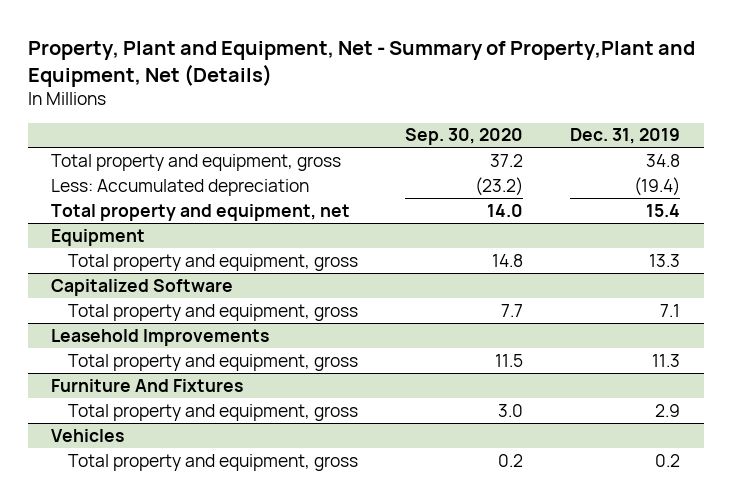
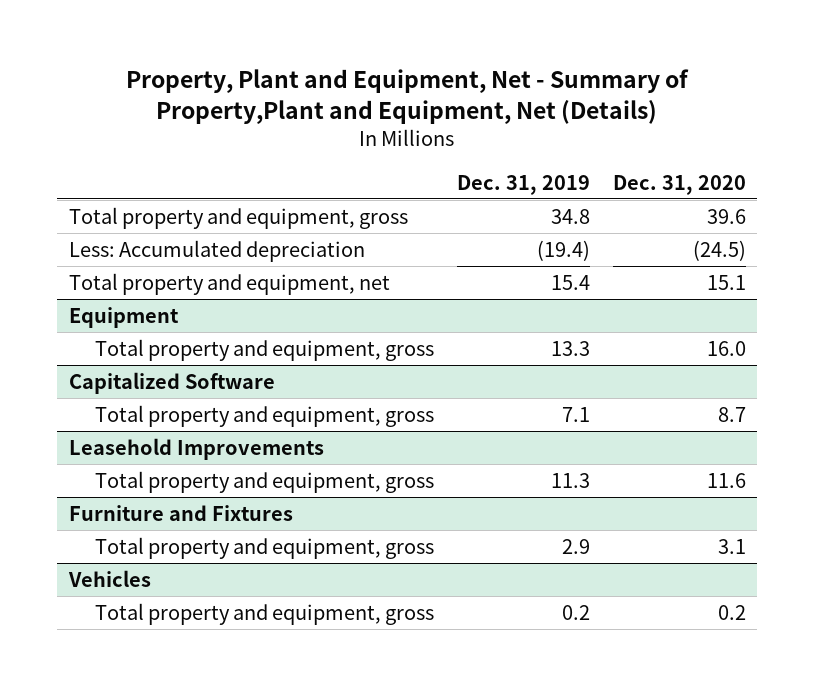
- | Sep. 30, 2020 | Dec. 31, 2019
+ | Dec. 31, 2019 | Dec. 31, 2020
- Furniture And Fixtures
+ Furniture and Fixtures

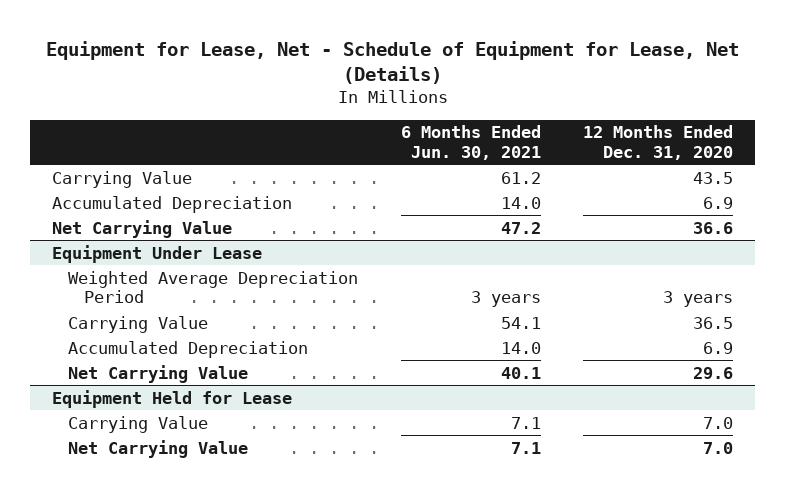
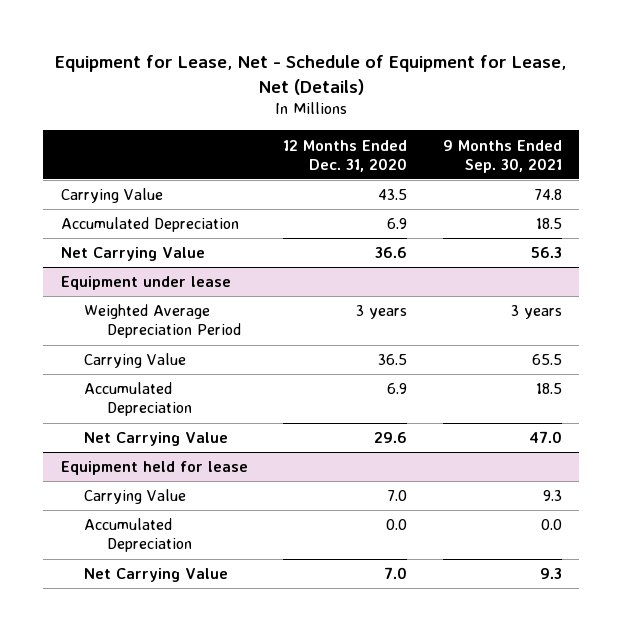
- | 6 Months Ended Jun. 30, 2021 | 12 Months Ended Dec. 31, 2020
+ | 12 Months Ended Dec. 31, 2020 | 9 Months Ended Sep. 30, 2021
- Equipment Under Lease
+ Equipment under lease
- Equipment Held for Lease
+ Equipment held for lease
+ Accumulated Depreciation | 0.0 | 0.0

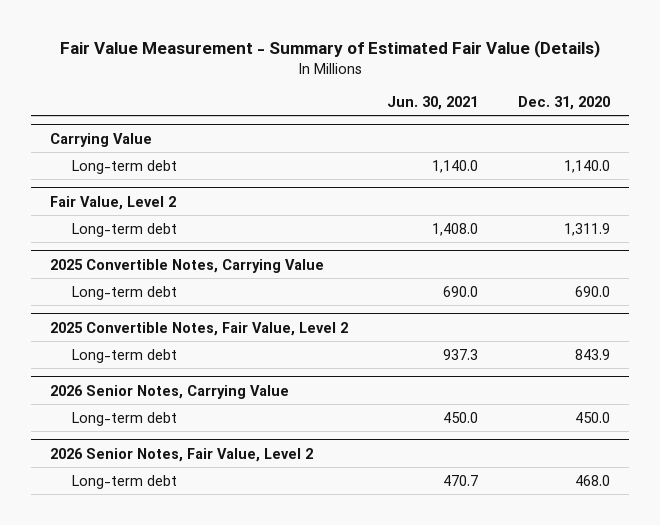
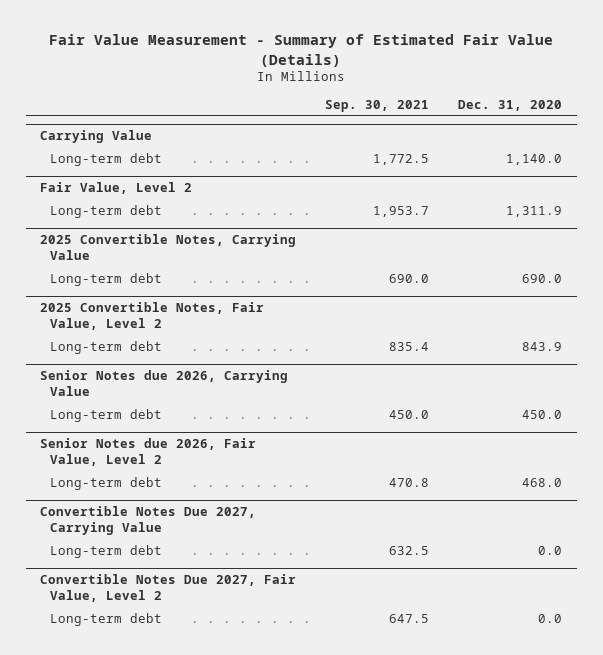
- | Jun. 30, 2021 | Dec. 31, 2020
+ | Sep. 30, 2021 | Dec. 31, 2020
- 2026 Senior Notes, Carrying Value
+ Senior Notes due 2026, Carrying Value
- 2026 Senior Notes, Fair Value, Level 2
+ Senior Notes due 2026, Fair Value, Level 2
+ Convertible Notes Due 2027, Carrying Value
+ Long-term debt | 632.5 | 0.0
+ Convertible Notes Due 2027, Fair Value, Level 2
+ Long-term debt | 647.5 | 0.0

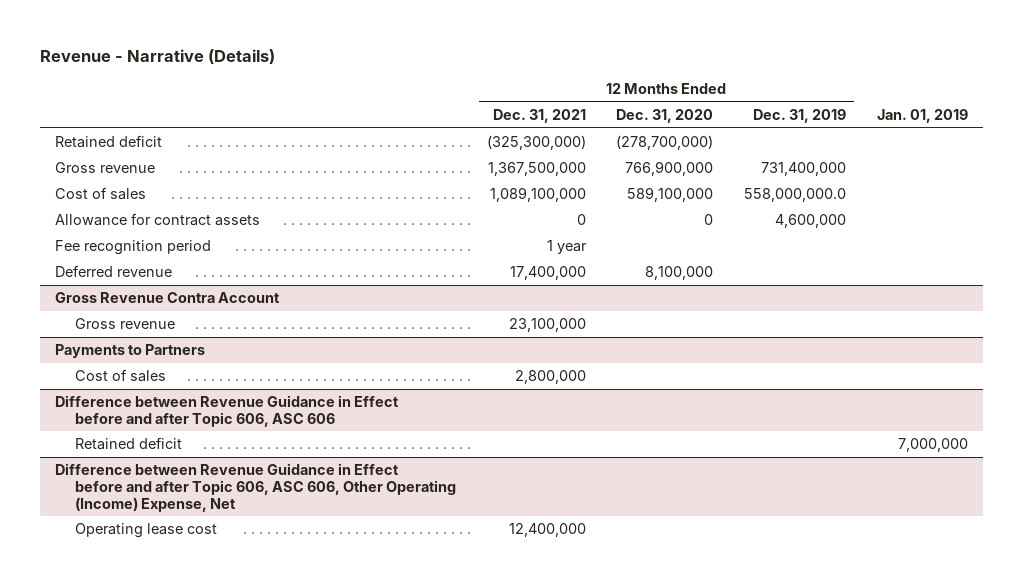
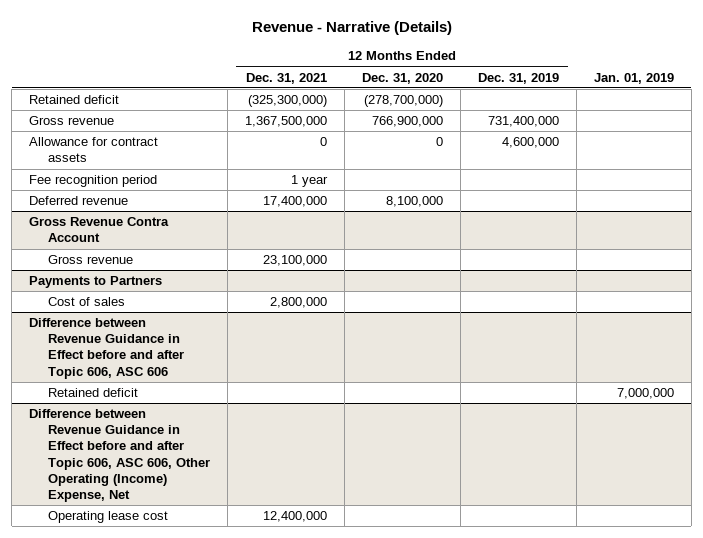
- Cost of sales | 1,089,100,000 | 589,100,000 | 558,000,000.0 |

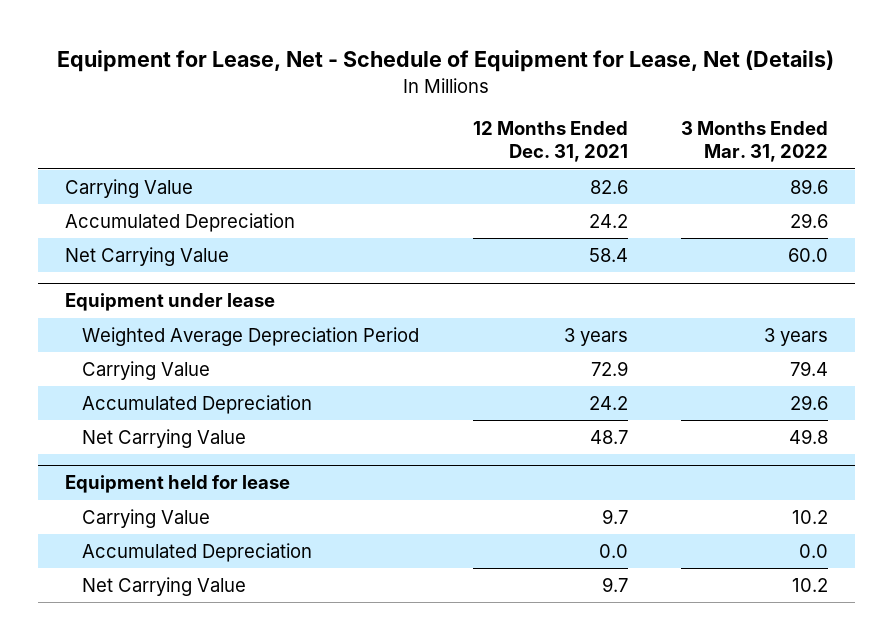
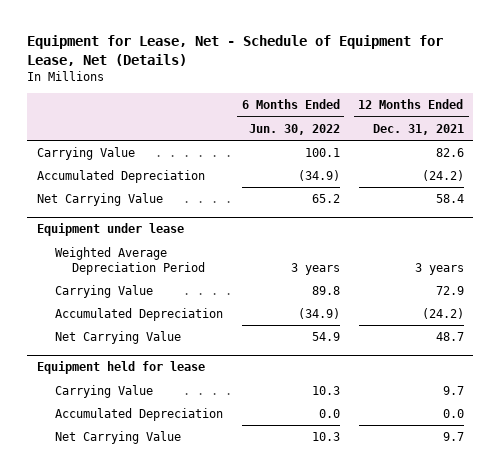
- | 12 Months Ended Dec. 31, 2021 | 3 Months Ended Mar. 31, 2022
+ | 6 Months Ended Jun. 30, 2022 | 12 Months Ended Dec. 31, 2021
- Accumulated Depreciation | 24.2 | 29.6
+ Accumulated Depreciation | (34.9) | (24.2)
@ Equipment under lease
- Accumulated Depreciation | 24.2 | 29.6
+ Accumulated Depreciation | (34.9) | (24.2)

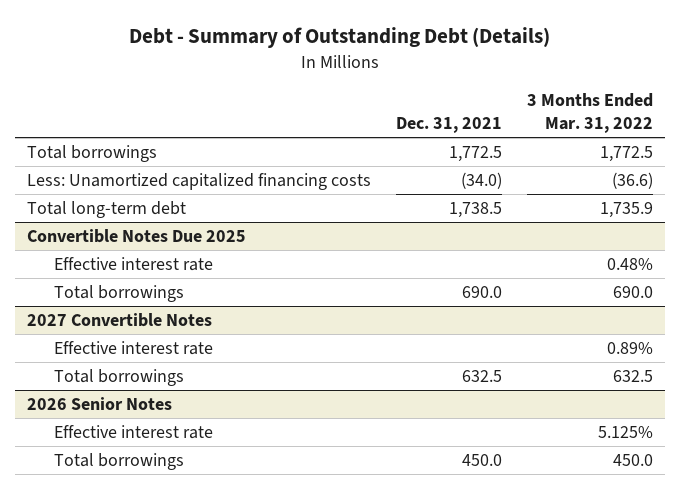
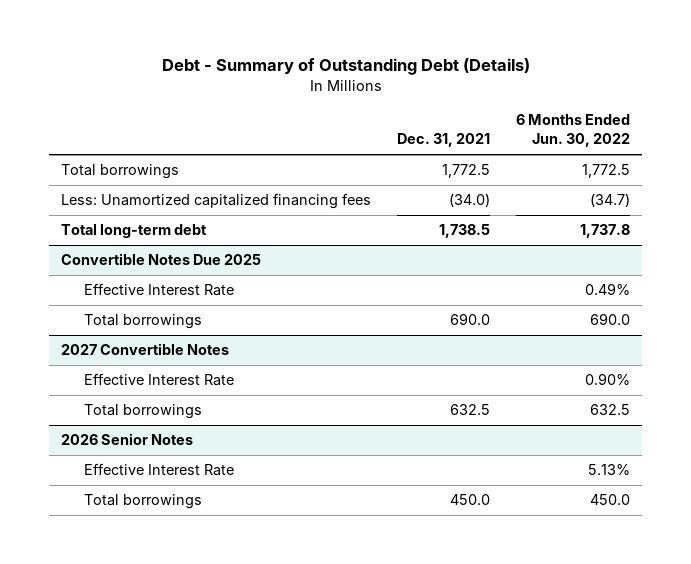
- | Dec. 31, 2021 | 3 Months Ended Mar. 31, 2022
+ | Dec. 31, 2021 | 6 Months Ended Jun. 30, 2022
- Less: Unamortized capitalized financing costs | (34.0) | (36.6)
+ Less: Unamortized capitalized financing fees | (34.0) | (34.7)
@ Convertible Notes Due 2025
- Effective interest rate | | 0.48%
+ Effective Interest Rate | | 0.49%
@ 2027 Convertible Notes
- Effective interest rate | | 0.89%
+ Effective Interest Rate | | 0.90%
@ 2026 Senior Notes
- Effective interest rate | | 5.125%
+ Effective Interest Rate | | 5.13%

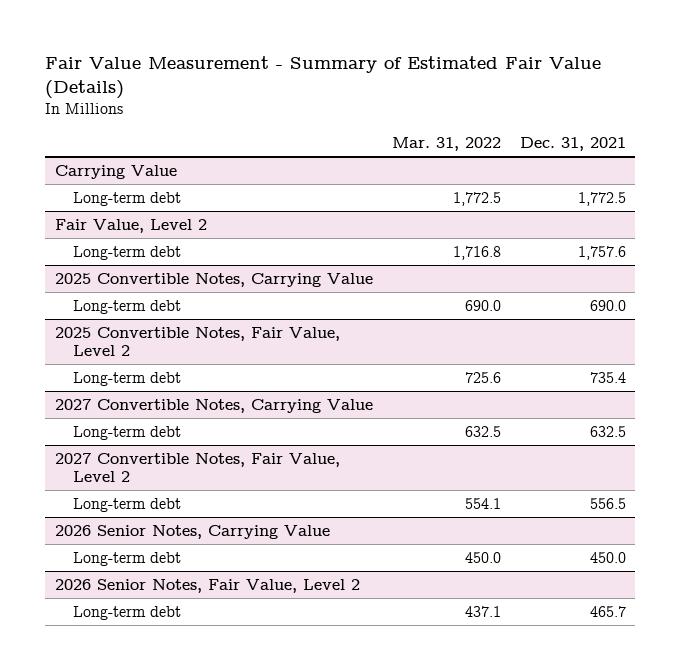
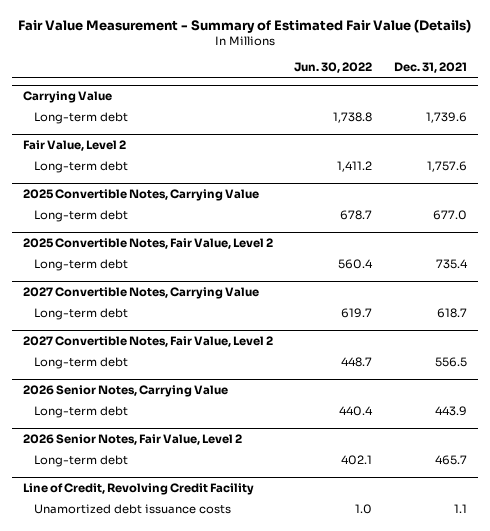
- | Mar. 31, 2022 | Dec. 31, 2021
+ | Jun. 30, 2022 | Dec. 31, 2021
@ Carrying Value
- Long-term debt | 1,772.5 | 1,772.5
+ Long-term debt | 1,738.8 | 1,739.6
@ 2025 Convertible Notes, Carrying Value
- Long-term debt | 690.0 | 690.0
+ Long-term debt | 678.7 | 677.0
@ 2027 Convertible Notes, Carrying Value
- Long-term debt | 632.5 | 632.5
+ Long-term debt | 619.7 | 618.7
@ 2026 Senior Notes, Carrying Value
- Long-term debt | 450.0 | 450.0
+ Long-term debt | 440.4 | 443.9
+ Line of Credit, Revolving Credit Facility
+ Unamortized debt issuance costs | 1.0 | 1.1

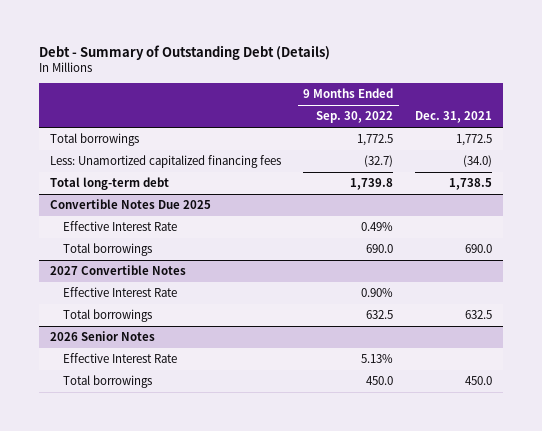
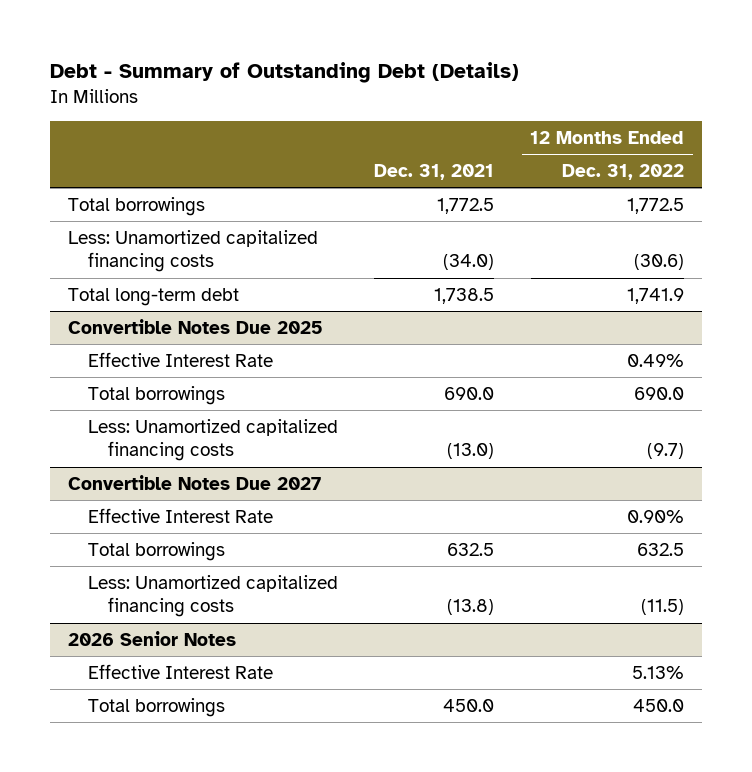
- | 9 Months Ended Sep. 30, 2022 | Dec. 31, 2021
+ | Dec. 31, 2021 | 12 Months Ended Dec. 31, 2022
- Less: Unamortized capitalized financing fees | (32.7) | (34.0)
+ Less: Unamortized capitalized financing costs | (34.0) | (30.6)
- 2027 Convertible Notes
@ Convertible Notes Due 2025
+ Less: Unamortized capitalized financing costs | (13.0) | (9.7)
+ Convertible Notes Due 2027
+ Less: Unamortized capitalized financing costs | (13.8) | (11.5)

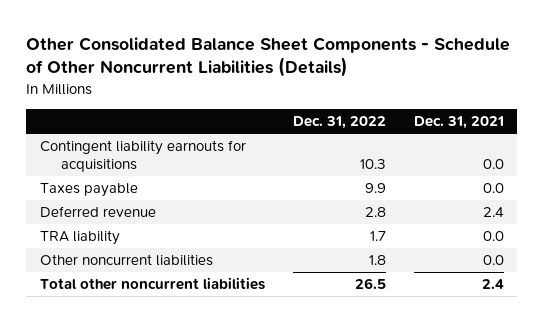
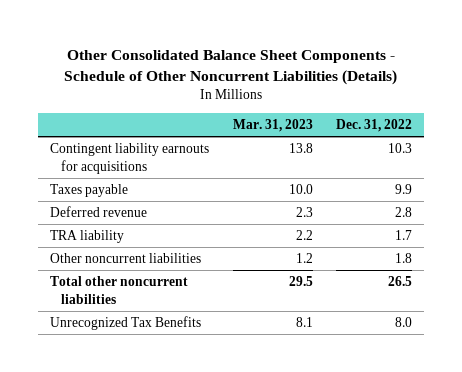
- | Dec. 31, 2022 | Dec. 31, 2021
+ | Mar. 31, 2023 | Dec. 31, 2022
+ Unrecognized Tax Benefits | 8.1 | 8.0

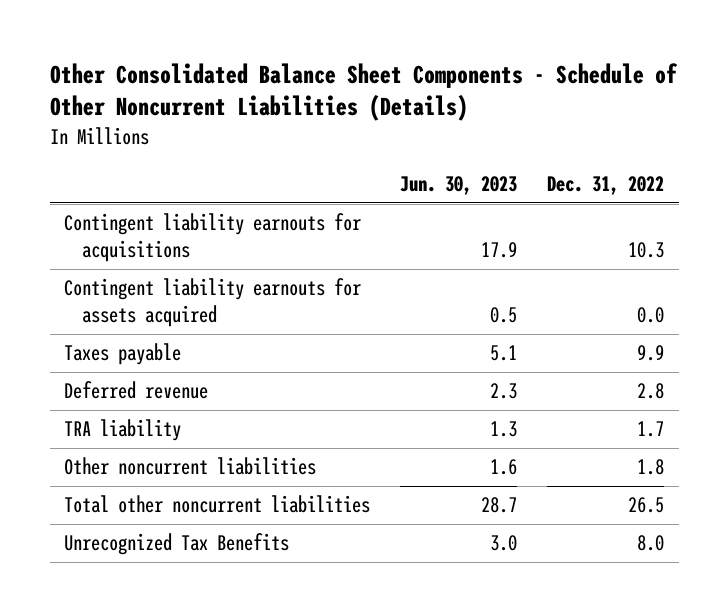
- | Mar. 31, 2023 | Dec. 31, 2022
+ | Jun. 30, 2023 | Dec. 31, 2022
+ Contingent liability earnouts for assets acquired | 0.5 | 0.0

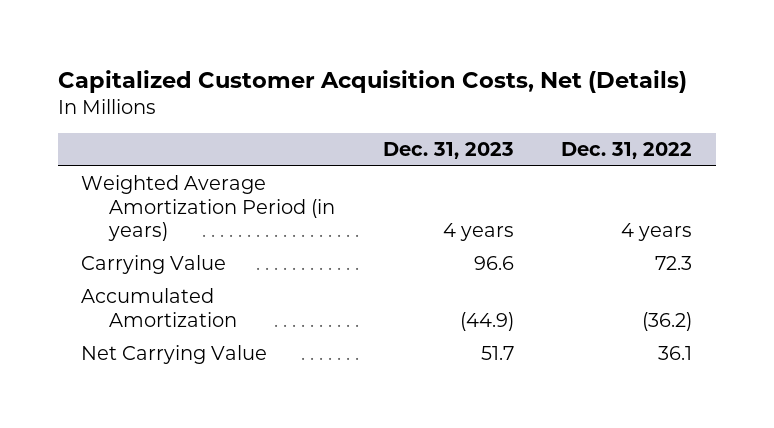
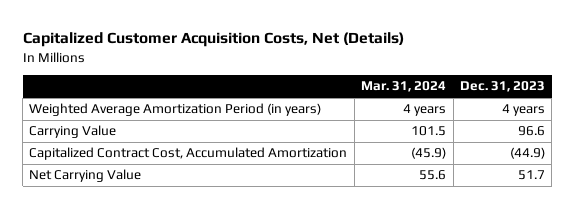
- | Dec. 31, 2023 | Dec. 31, 2022
+ | Mar. 31, 2024 | Dec. 31, 2023
- Accumulated Amortization | (44.9) | (36.2)
+ Capitalized Contract Cost, Accumulated Amortization | (45.9) | (44.9)

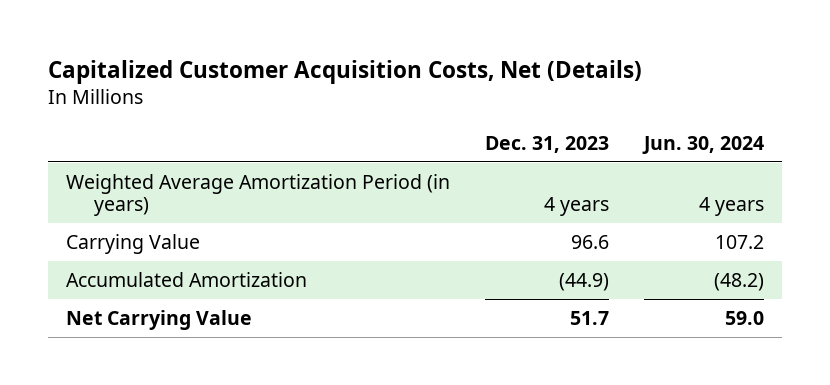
- | Mar. 31, 2024 | Dec. 31, 2023
+ | Dec. 31, 2023 | Jun. 30, 2024
- Capitalized Contract Cost, Accumulated Amortization | (45.9) | (44.9)
+ Accumulated Amortization | (44.9) | (48.2)

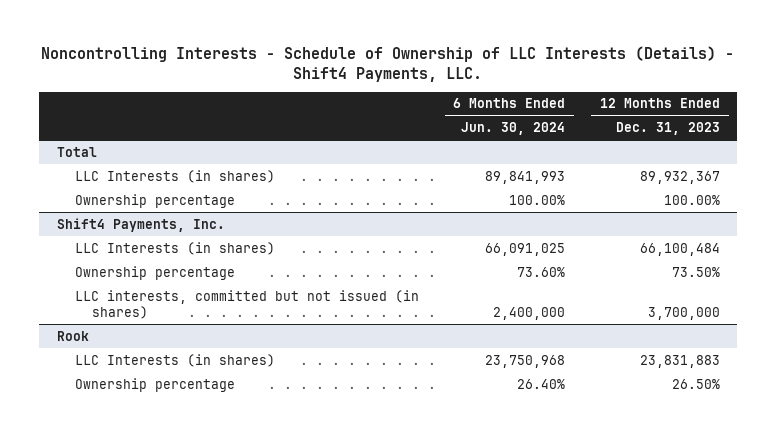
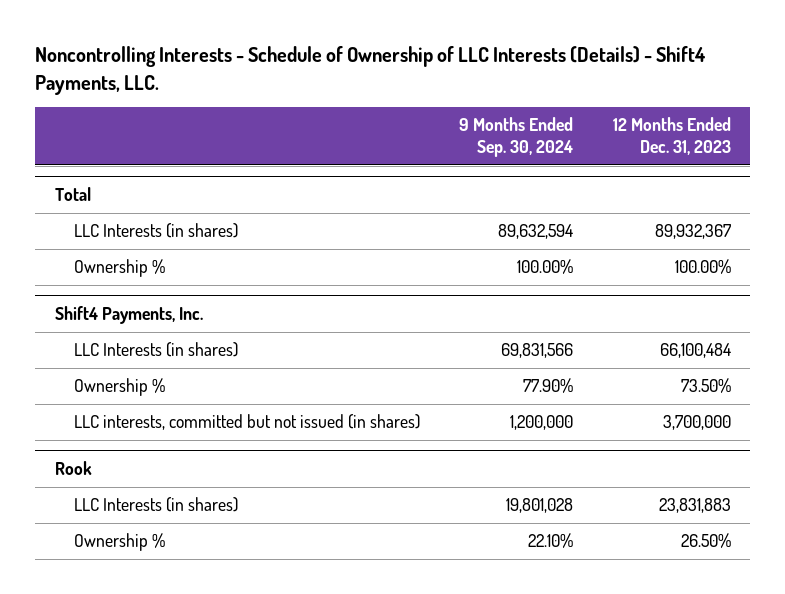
- | 6 Months Ended Jun. 30, 2024 | 12 Months Ended Dec. 31, 2023
+ | 9 Months Ended Sep. 30, 2024 | 12 Months Ended Dec. 31, 2023
@ Total
- Ownership percentage | 100.00% | 100.00%
+ Ownership % | 100.00% | 100.00%
@ Shift4 Payments, Inc.
- Ownership percentage | 73.60% | 73.50%
+ Ownership % | 77.90% | 73.50%
@ Rook
- Ownership percentage | 26.40% | 26.50%
+ Ownership % | 22.10% | 26.50%

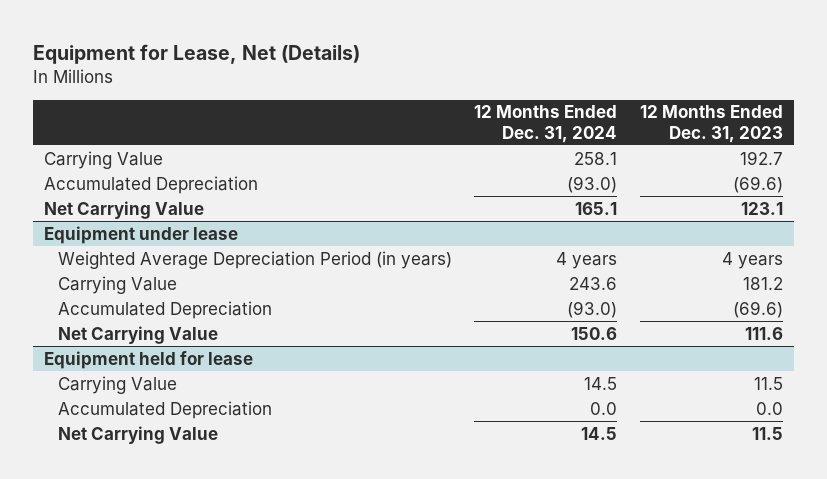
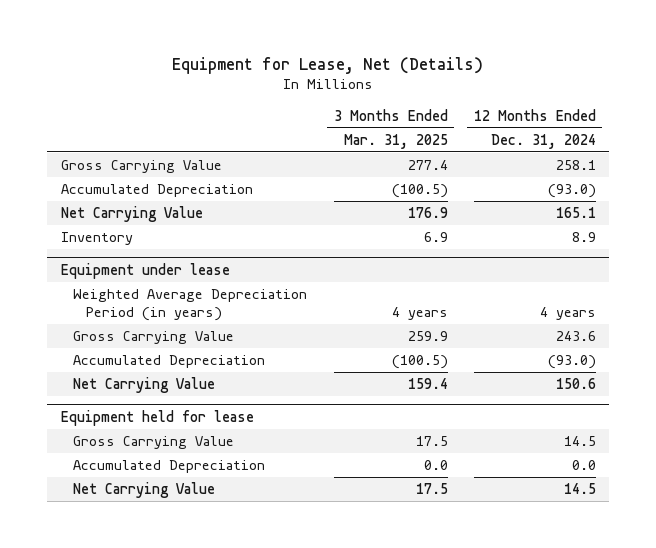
- | 12 Months Ended Dec. 31, 2024 | 12 Months Ended Dec. 31, 2023
+ | 3 Months Ended Mar. 31, 2025 | 12 Months Ended Dec. 31, 2024
- Carrying Value | 258.1 | 192.7
+ Gross Carrying Value | 277.4 | 258.1
+ Inventory | 6.9 | 8.9
@ Equipment under lease
- Carrying Value | 243.6 | 181.2
+ Gross Carrying Value | 259.9 | 243.6
@ Equipment held for lease
- Carrying Value | 14.5 | 11.5
+ Gross Carrying Value | 17.5 | 14.5

